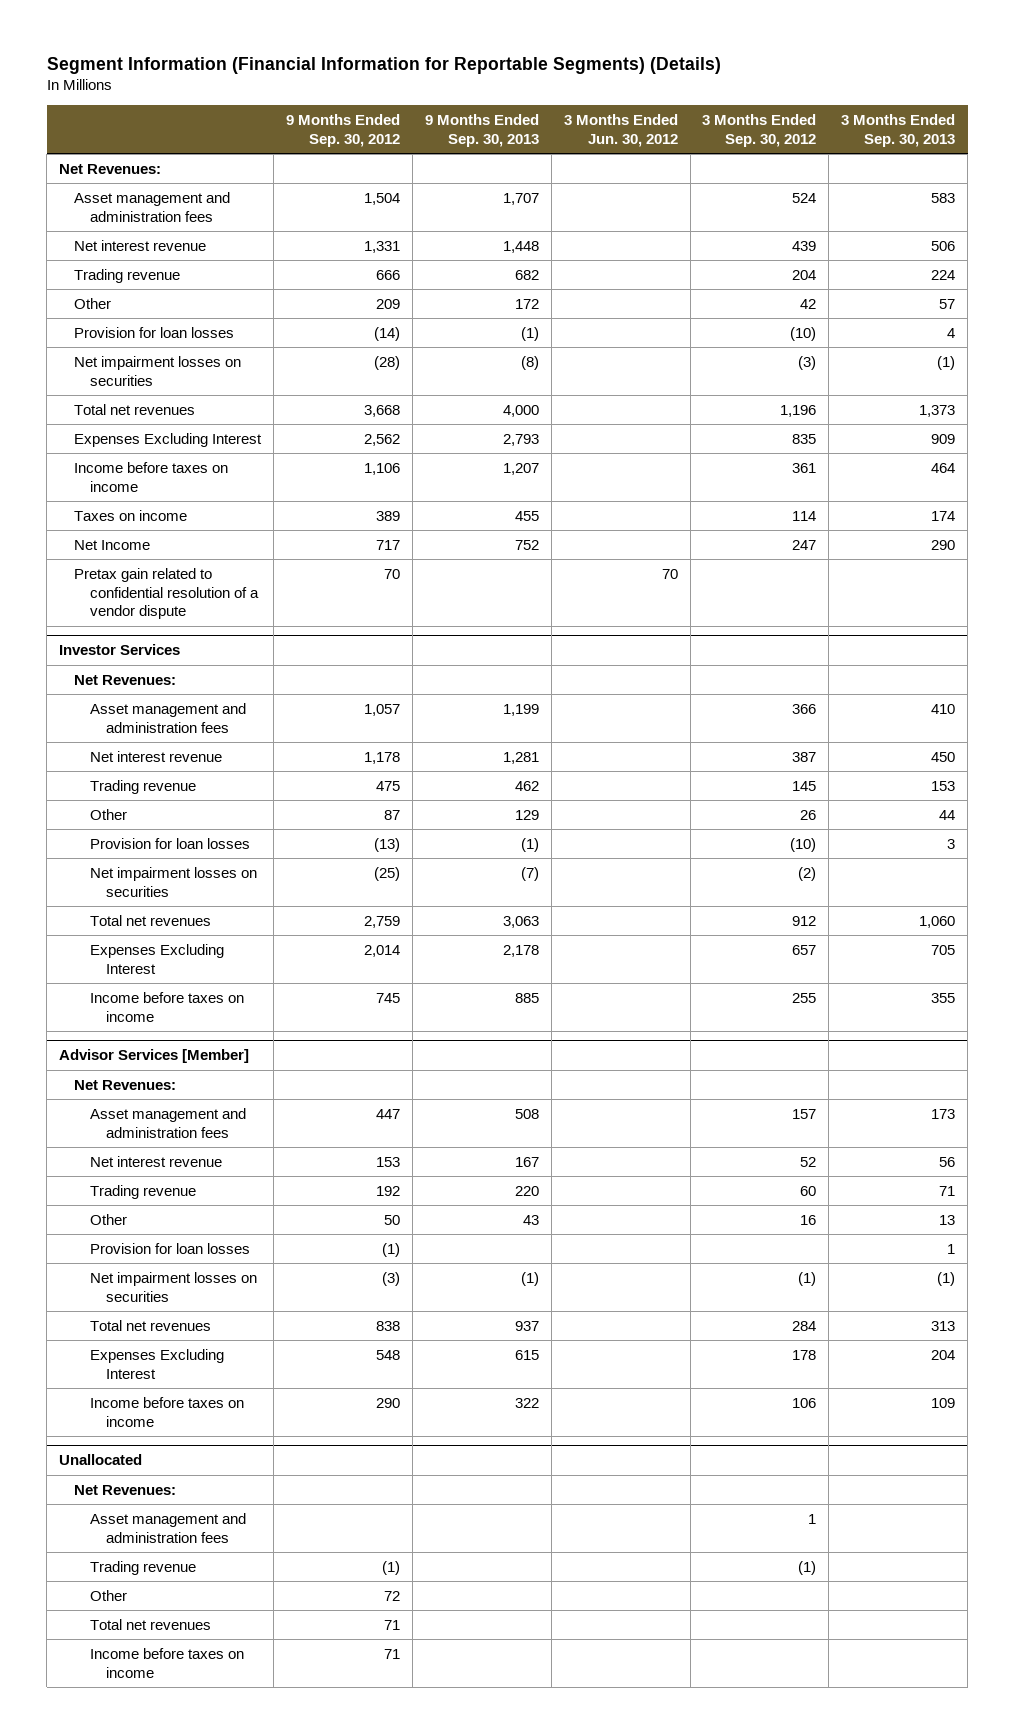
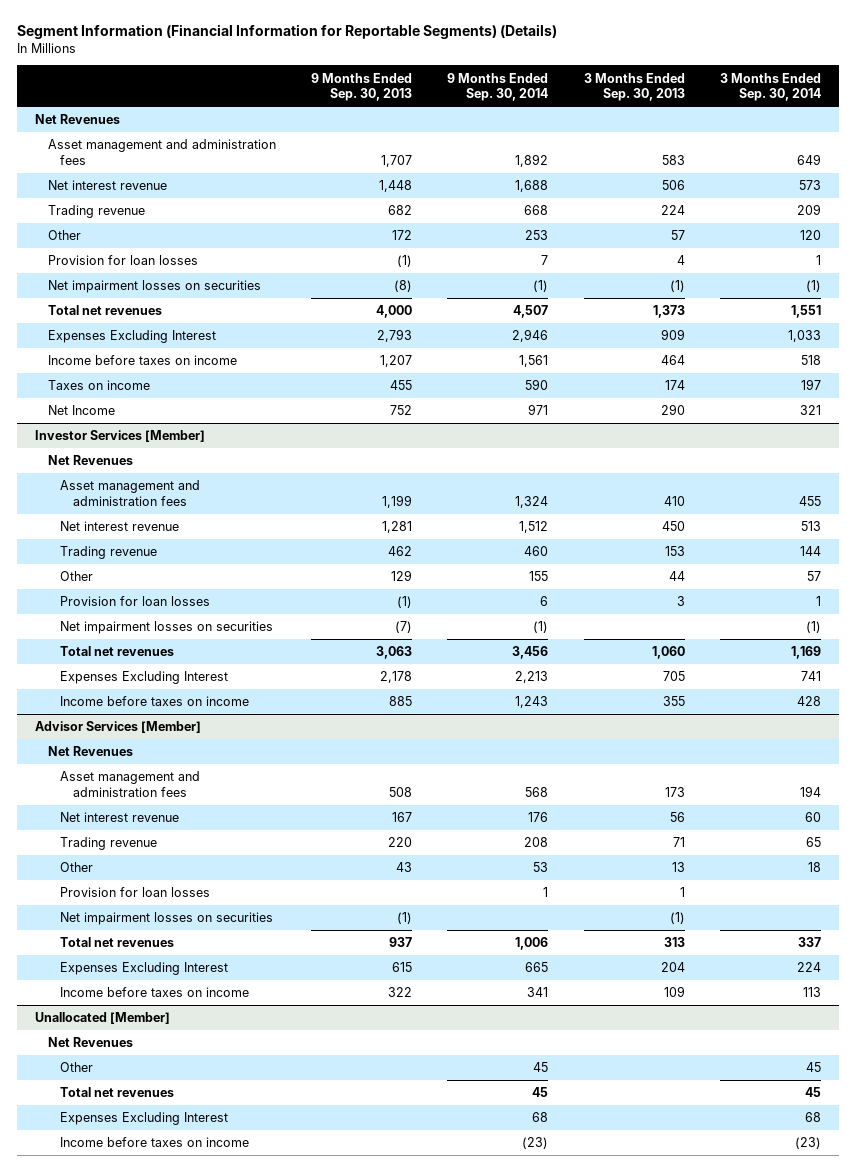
- | 9 Months Ended Sep. 30, 2012 | 9 Months Ended Sep. 30, 2013 | 3 Months Ended Jun. 30, 2012 | 3 Months Ended Sep. 30, 2012 | 3 Months Ended Sep. 30, 2013
+ | 9 Months Ended Sep. 30, 2013 | 9 Months Ended Sep. 30, 2014 | 3 Months Ended Sep. 30, 2013 | 3 Months Ended Sep. 30, 2014
- Net Revenues:
+ Net Revenues
- Pretax gain related to confidential resolution of a vendor dispute | 70 | | 70 | |
- Investor Services
- Net Revenues:
+ Investor Services [Member]
+ Net Revenues
@ Advisor Services [Member]
- Net Revenues:
+ Net Revenues
- Unallocated
- Net Revenues:
- Asset management and administration fees | | | | 1 |
- Trading revenue | (1) | | | (1) |
+ Unallocated [Member]
+ Net Revenues
+ Expenses Excluding Interest | | 68 | | 68

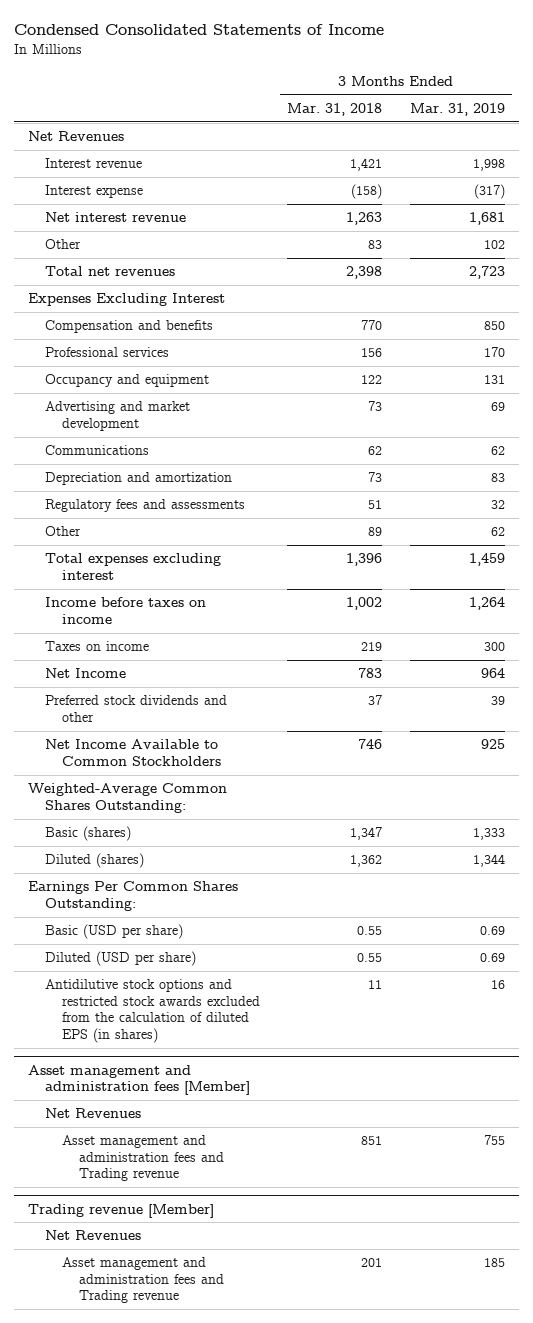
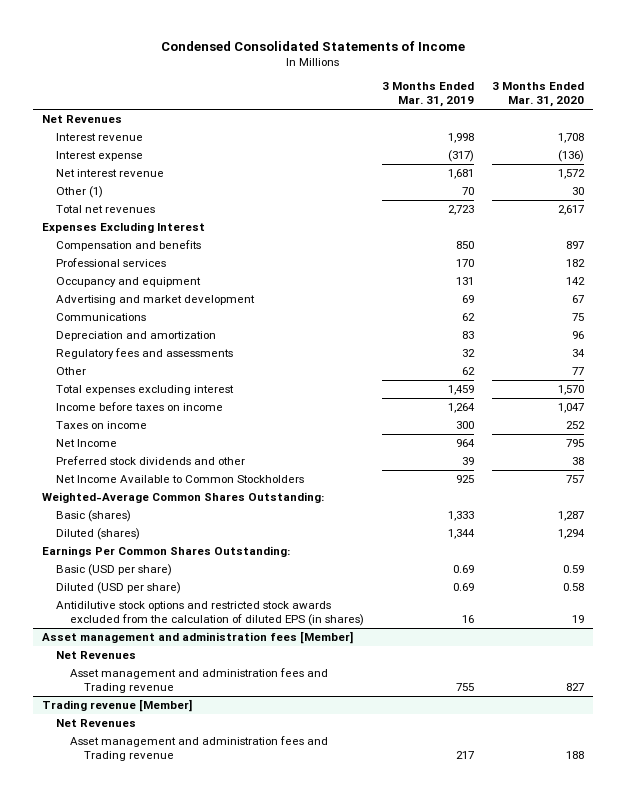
- | 3 Months Ended Mar. 31, 2018 | 3 Months Ended Mar. 31, 2019
+ | 3 Months Ended Mar. 31, 2019 | 3 Months Ended Mar. 31, 2020
- Other | 83 | 102
+ Other (1) | 70 | 30
@ Trading revenue [Member]
- Asset management and administration fees and Trading revenue | 201 | 185
+ Asset management and administration fees and Trading revenue | 217 | 188

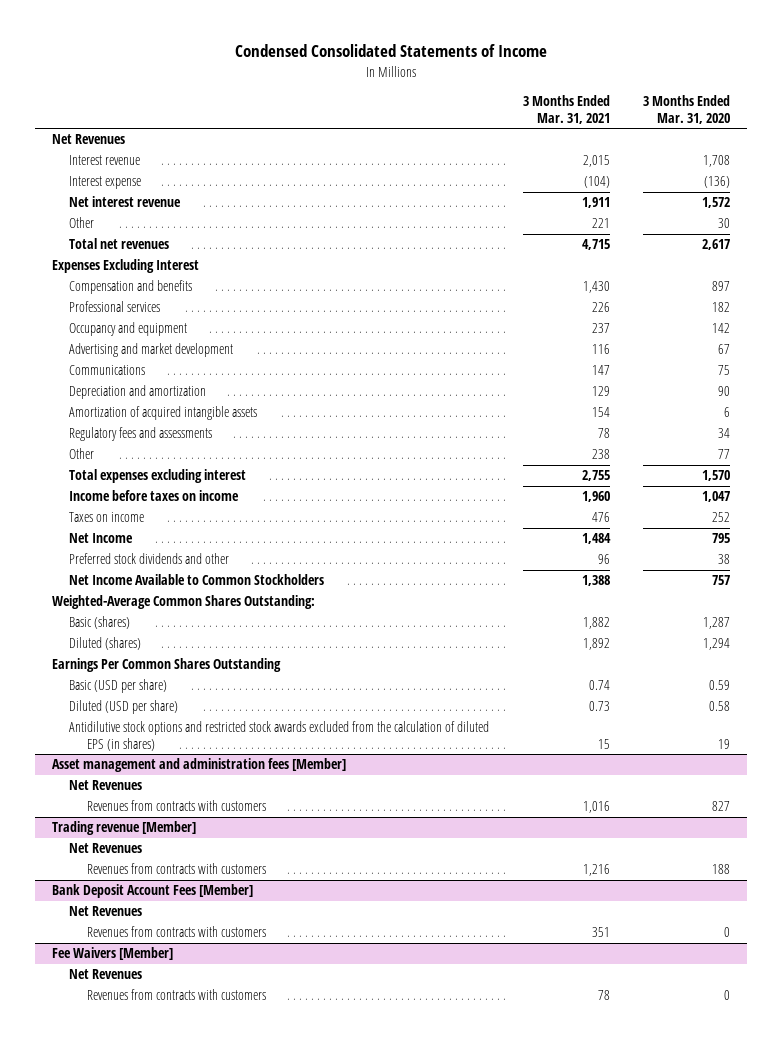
- | 3 Months Ended Mar. 31, 2019 | 3 Months Ended Mar. 31, 2020
+ | 3 Months Ended Mar. 31, 2021 | 3 Months Ended Mar. 31, 2020
- Other (1) | 70 | 30
+ Other | 221 | 30
- Depreciation and amortization | 83 | 96
+ Depreciation and amortization | 129 | 90
+ Amortization of acquired intangible assets | 154 | 6
- Earnings Per Common Shares Outstanding:
+ Earnings Per Common Shares Outstanding
@ Asset management and administration fees [Member]
- Asset management and administration fees and Trading revenue | 755 | 827
+ Revenues from contracts with customers | 1,016 | 827
@ Trading revenue [Member]
- Asset management and administration fees and Trading revenue | 217 | 188
+ Revenues from contracts with customers | 1,216 | 188
+ Bank Deposit Account Fees [Member]
+ Net Revenues
+ Revenues from contracts with customers | 351 | 0
+ Fee Waivers [Member]
+ Net Revenues
+ Revenues from contracts with customers | 78 | 0

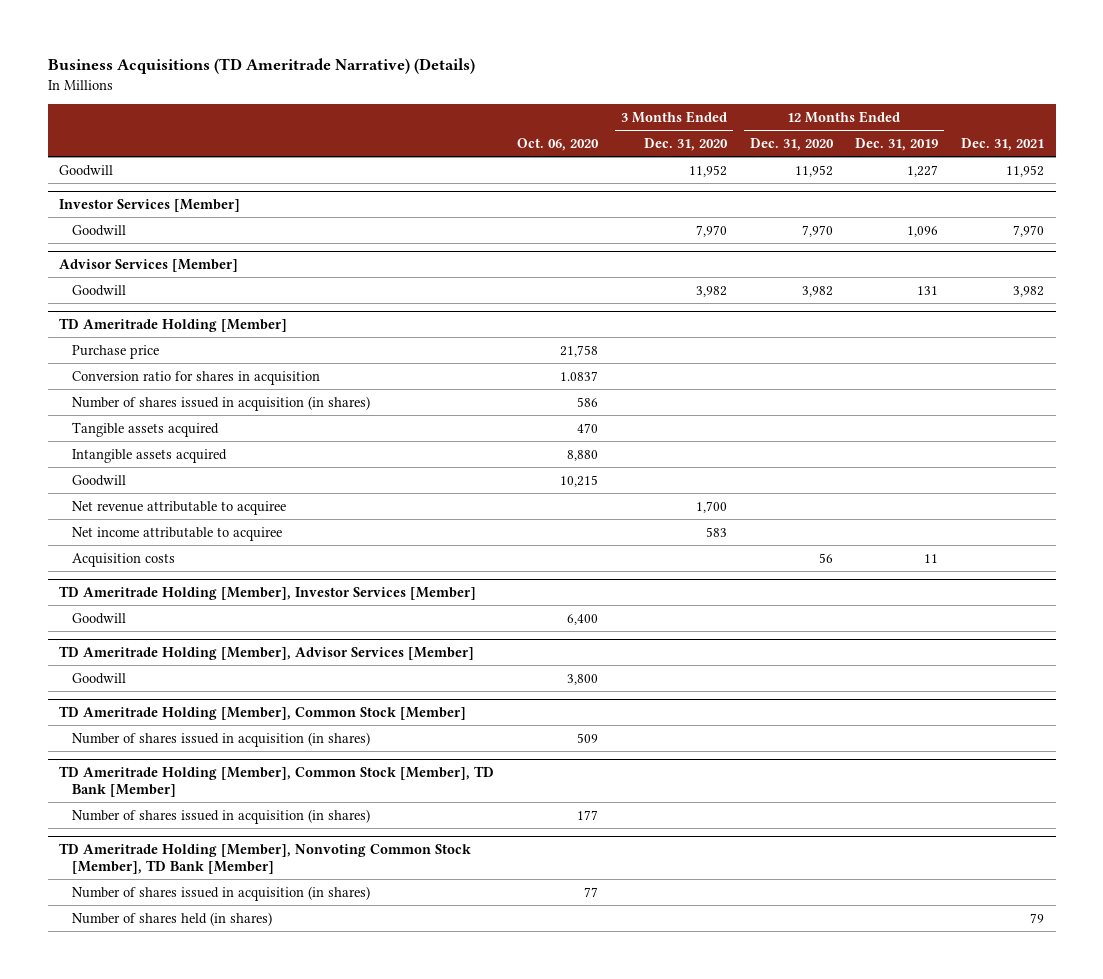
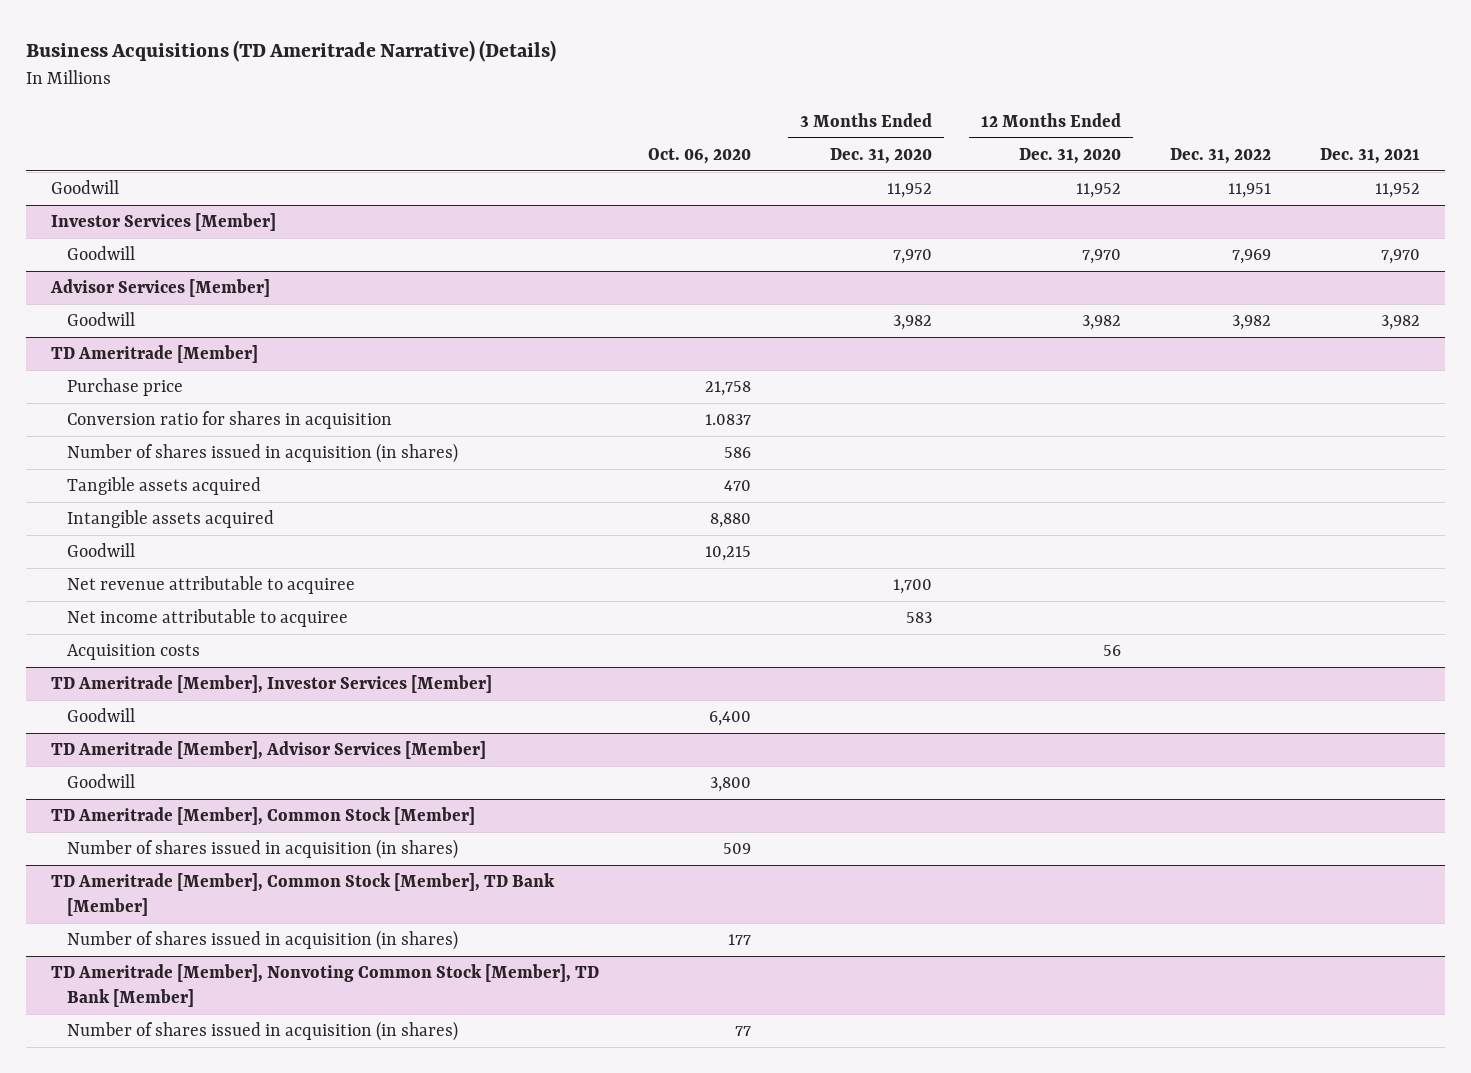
- | Oct. 06, 2020 | 3 Months Ended Dec. 31, 2020 | 12 Months Ended Dec. 31, 2020 | 12 Months Ended Dec. 31, 2019 | Dec. 31, 2021
+ | Oct. 06, 2020 | 3 Months Ended Dec. 31, 2020 | 12 Months Ended Dec. 31, 2020 | Dec. 31, 2022 | Dec. 31, 2021
- TD Ameritrade Holding [Member]
+ TD Ameritrade [Member]
- TD Ameritrade Holding [Member], Investor Services [Member]
+ TD Ameritrade [Member], Investor Services [Member]
- TD Ameritrade Holding [Member], Advisor Services [Member]
+ TD Ameritrade [Member], Advisor Services [Member]
- TD Ameritrade Holding [Member], Common Stock [Member]
+ TD Ameritrade [Member], Common Stock [Member]
- TD Ameritrade Holding [Member], Common Stock [Member], TD Bank [Member]
+ TD Ameritrade [Member], Common Stock [Member], TD Bank [Member]
- TD Ameritrade Holding [Member], Nonvoting Common Stock [Member], TD Bank [Member]
+ TD Ameritrade [Member], Nonvoting Common Stock [Member], TD Bank [Member]
- Number of shares held (in shares) | | | | | 79

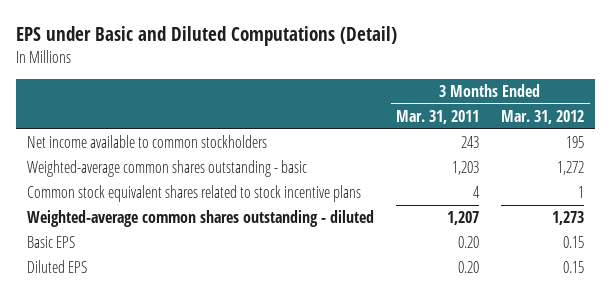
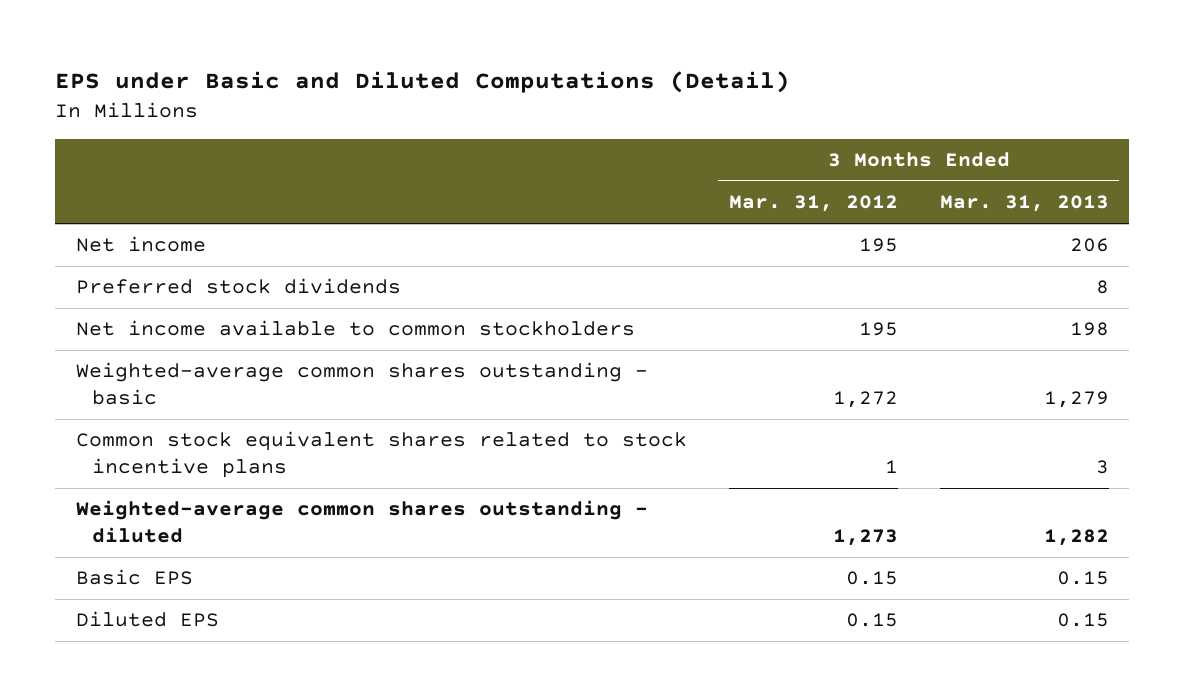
- | 3 Months Ended Mar. 31, 2011 | 3 Months Ended Mar. 31, 2012
+ | 3 Months Ended Mar. 31, 2012 | 3 Months Ended Mar. 31, 2013
+ Net income | 195 | 206
+ Preferred stock dividends | | 8

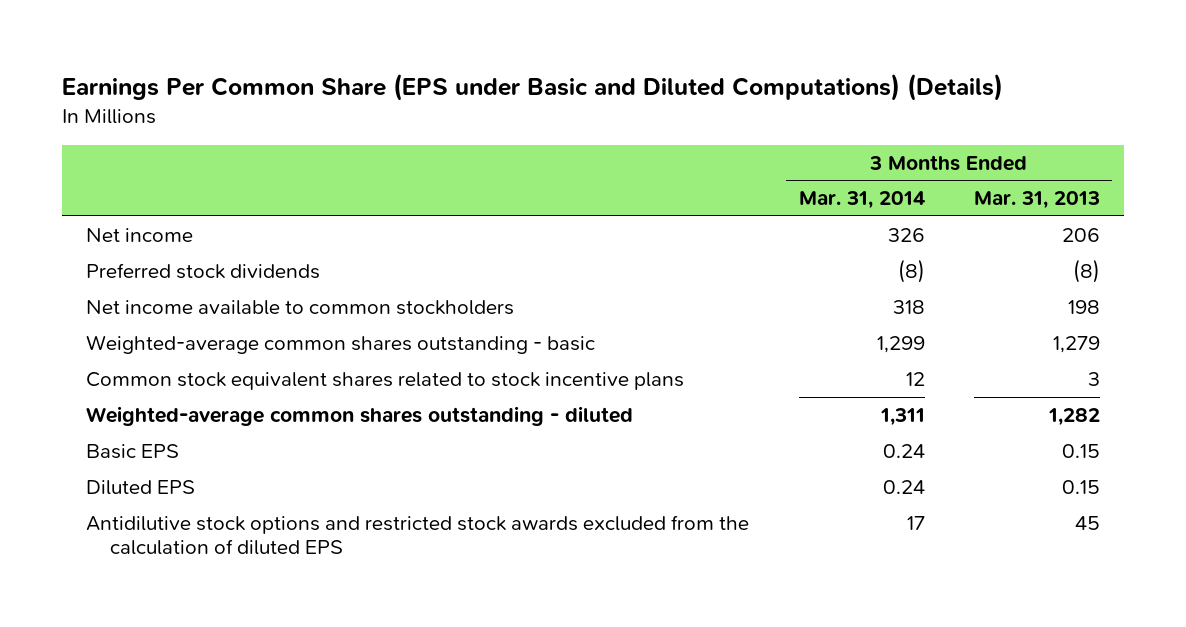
- EPS under Basic and Diluted Computations (Detail)
+ Earnings Per Common Share (EPS under Basic and Diluted Computations) (Details)
- | 3 Months Ended Mar. 31, 2012 | 3 Months Ended Mar. 31, 2013
+ | 3 Months Ended Mar. 31, 2014 | 3 Months Ended Mar. 31, 2013
- Preferred stock dividends | | 8
+ Preferred stock dividends | (8) | (8)
+ Antidilutive stock options and restricted stock awards excluded from the calculation of diluted EPS | 17 | 45

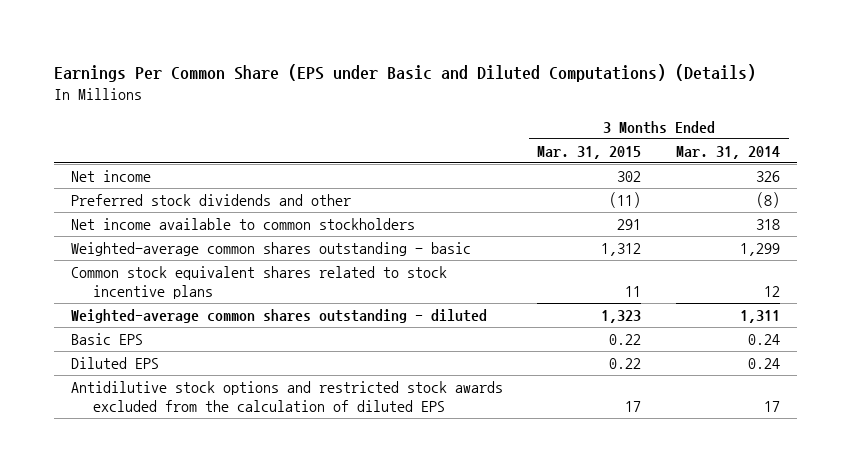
- | 3 Months Ended Mar. 31, 2014 | 3 Months Ended Mar. 31, 2013
+ | 3 Months Ended Mar. 31, 2015 | 3 Months Ended Mar. 31, 2014
- Preferred stock dividends | (8) | (8)
+ Preferred stock dividends and other | (11) | (8)

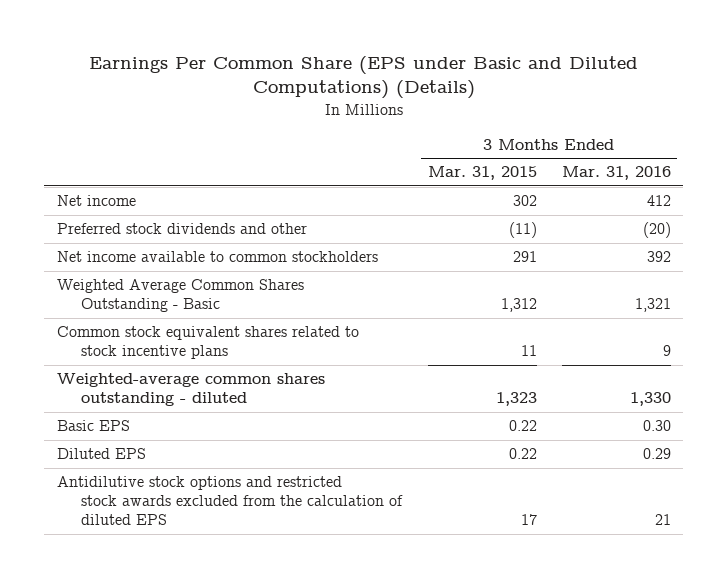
- | 3 Months Ended Mar. 31, 2015 | 3 Months Ended Mar. 31, 2014
+ | 3 Months Ended Mar. 31, 2015 | 3 Months Ended Mar. 31, 2016
- Weighted-average common shares outstanding - basic | 1,312 | 1,299
+ Weighted Average Common Shares Outstanding - Basic | 1,312 | 1,321

